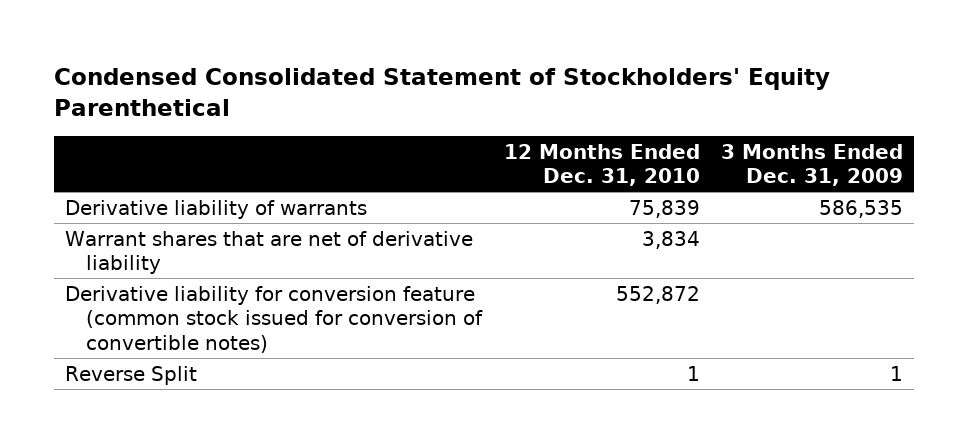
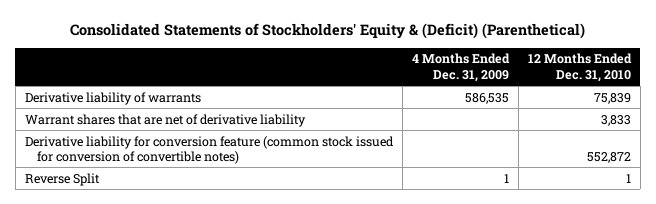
- Condensed Consolidated Statement of Stockholders' Equity Parenthetical
+ Consolidated Statements of Stockholders' Equity & (Deficit) (Parenthetical)
- | 12 Months Ended Dec. 31, 2010 | 3 Months Ended Dec. 31, 2009
+ | 4 Months Ended Dec. 31, 2009 | 12 Months Ended Dec. 31, 2010
- Warrant shares that are net of derivative liability | 3,834 |
+ Warrant shares that are net of derivative liability | | 3,833

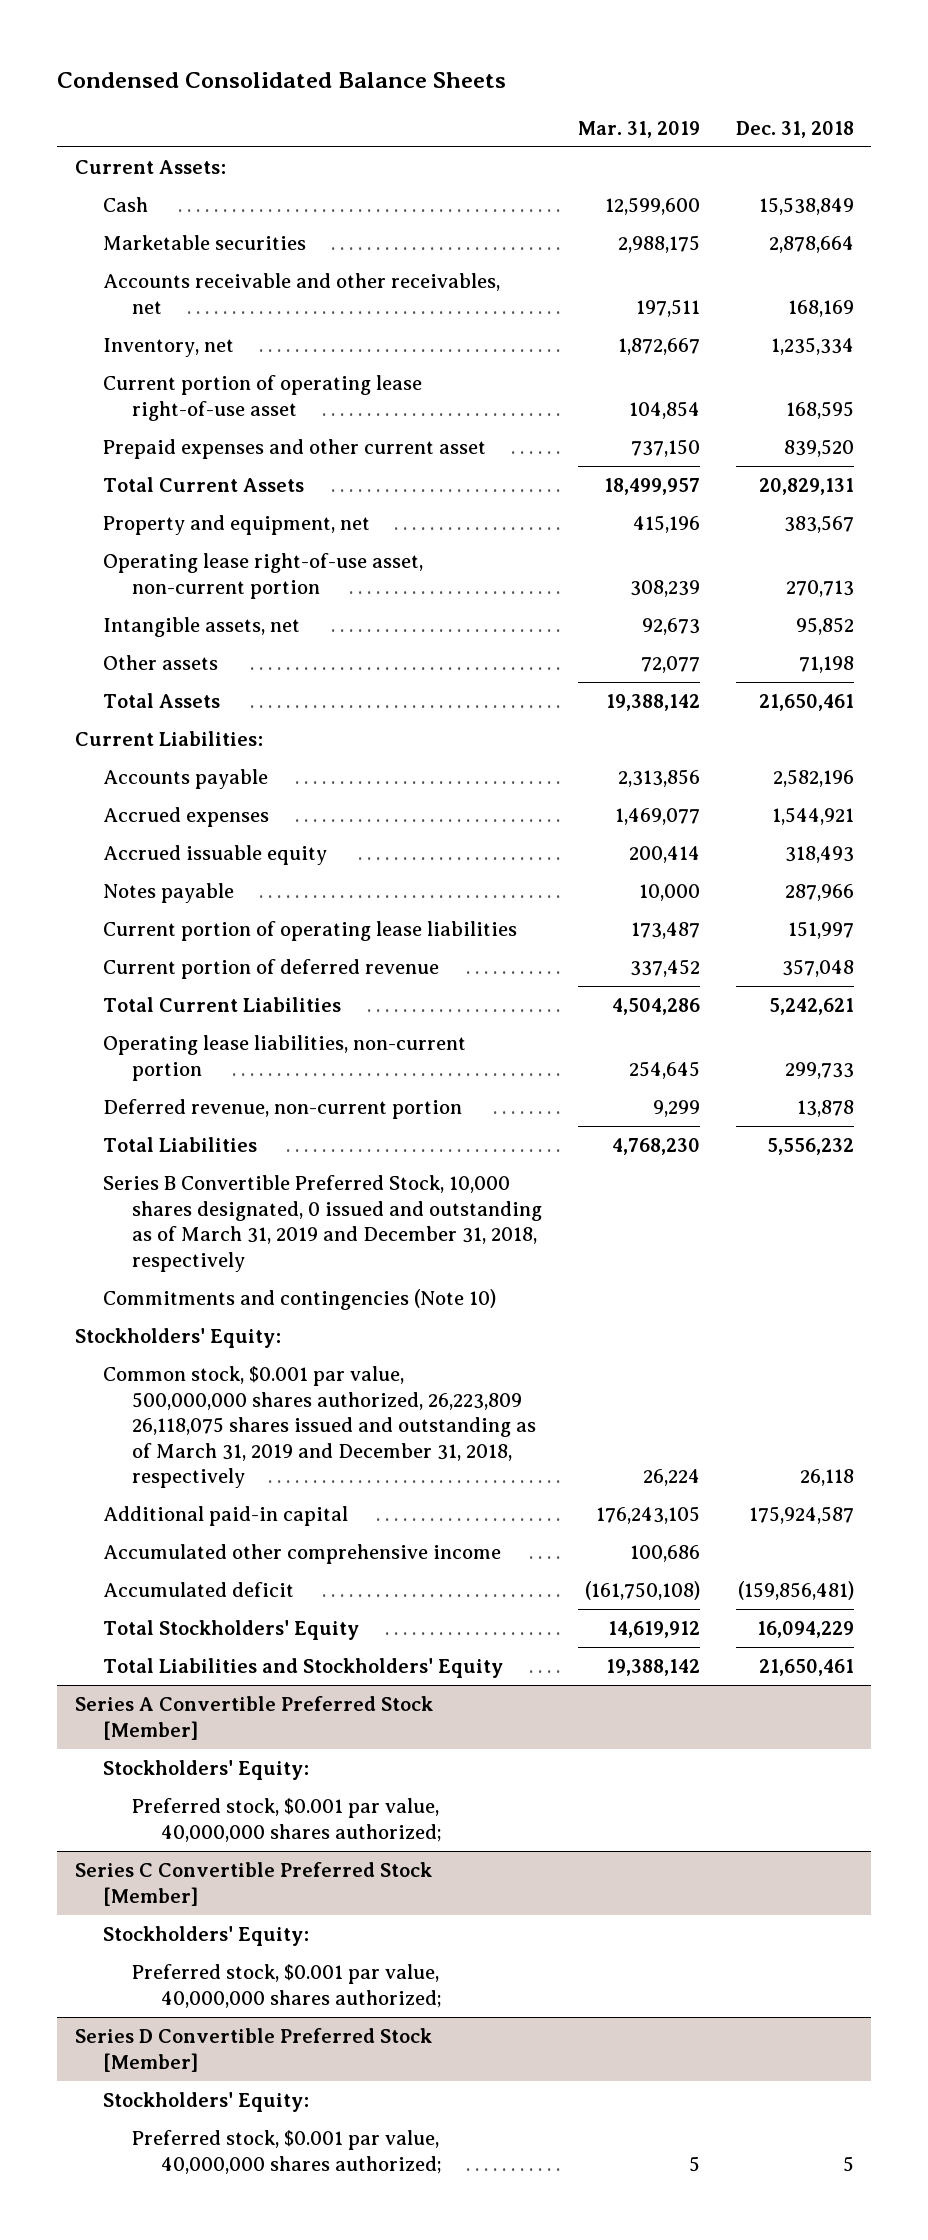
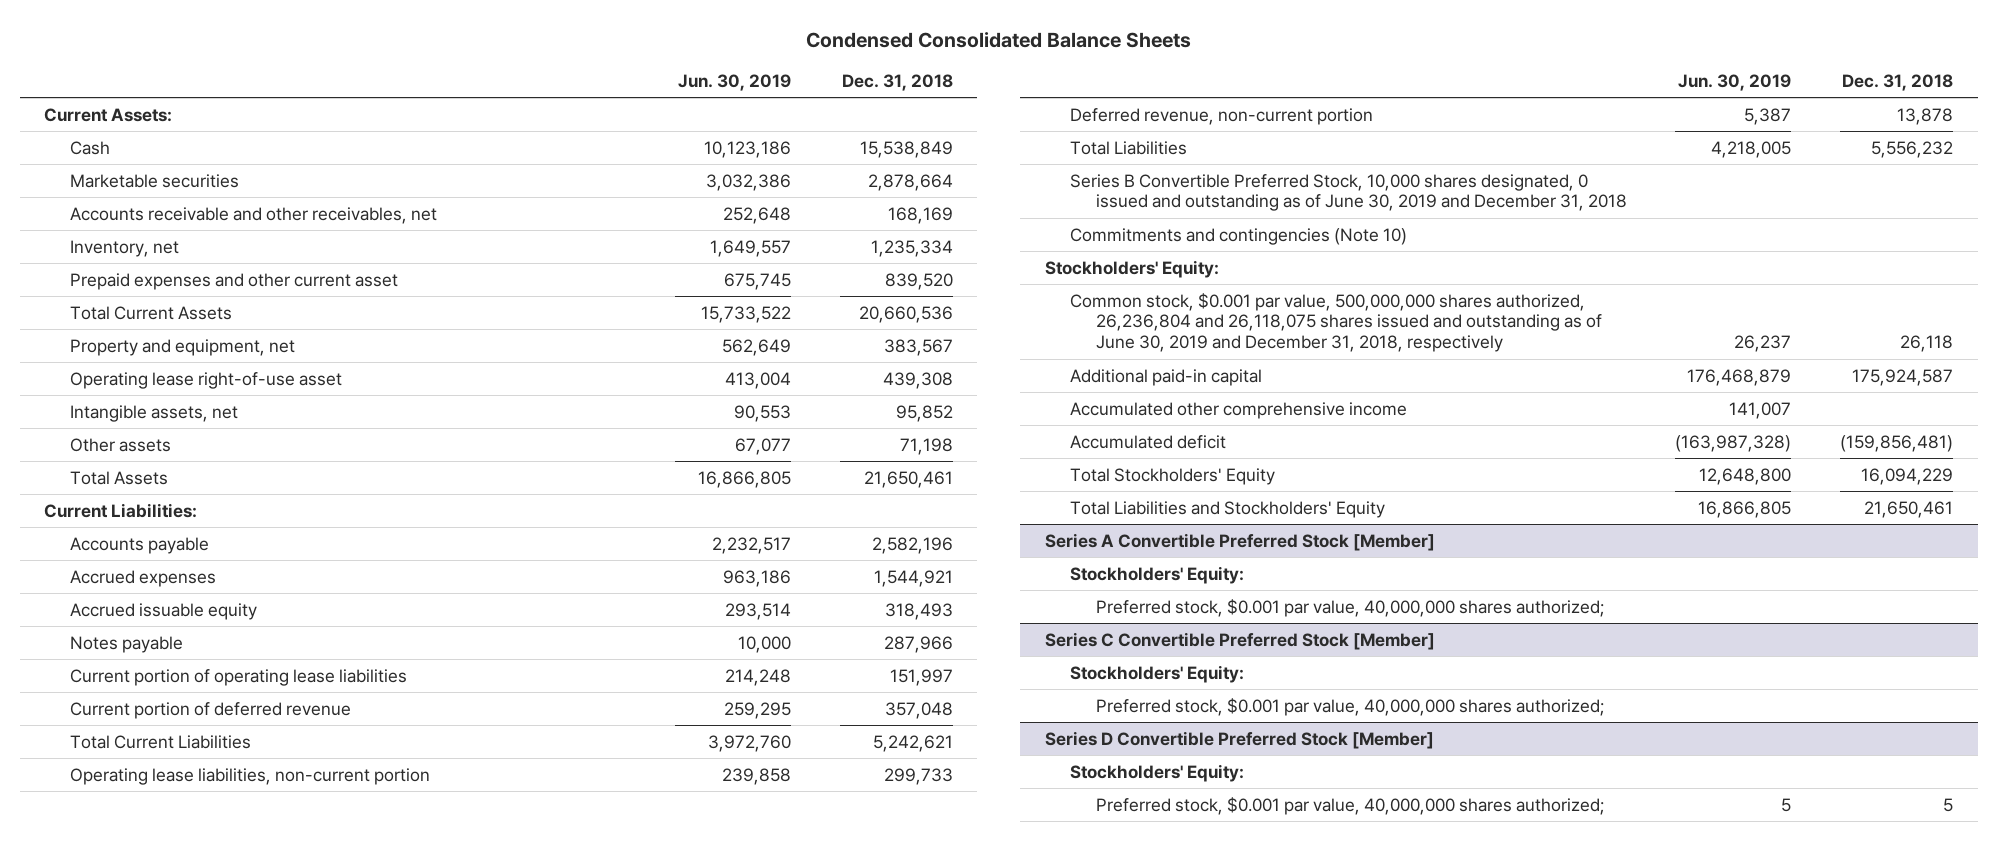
- | Mar. 31, 2019 | Dec. 31, 2018
+ | Jun. 30, 2019 | Dec. 31, 2018
- Current portion of operating lease right-of-use asset | 104,854 | 168,595
- Total Current Assets | 18,499,957 | 20,829,131
+ Total Current Assets | 15,733,522 | 20,660,536
- Operating lease right-of-use asset, non-current portion | 308,239 | 270,713
+ Operating lease right-of-use asset | 413,004 | 439,308
- Series B Convertible Preferred Stock, 10,000 shares designated, 0 issued and outstanding as of March 31, 2019 and December 31, 2018, respectively
+ Series B Convertible Preferred Stock, 10,000 shares designated, 0 issued and outstanding as of June 30, 2019 and December 31, 2018
- Common stock, $0.001 par value, 500,000,000 shares authorized, 26,223,809 26,118,075 shares issued and outstanding as of March 31, 2019 and December 31, 2018, respectively | 26,224 | 26,118
+ Common stock, $0.001 par value, 500,000,000 shares authorized, 26,236,804 and 26,118,075 shares issued and outstanding as of June 30, 2019 and December 31, 2018, respectively | 26,237 | 26,118

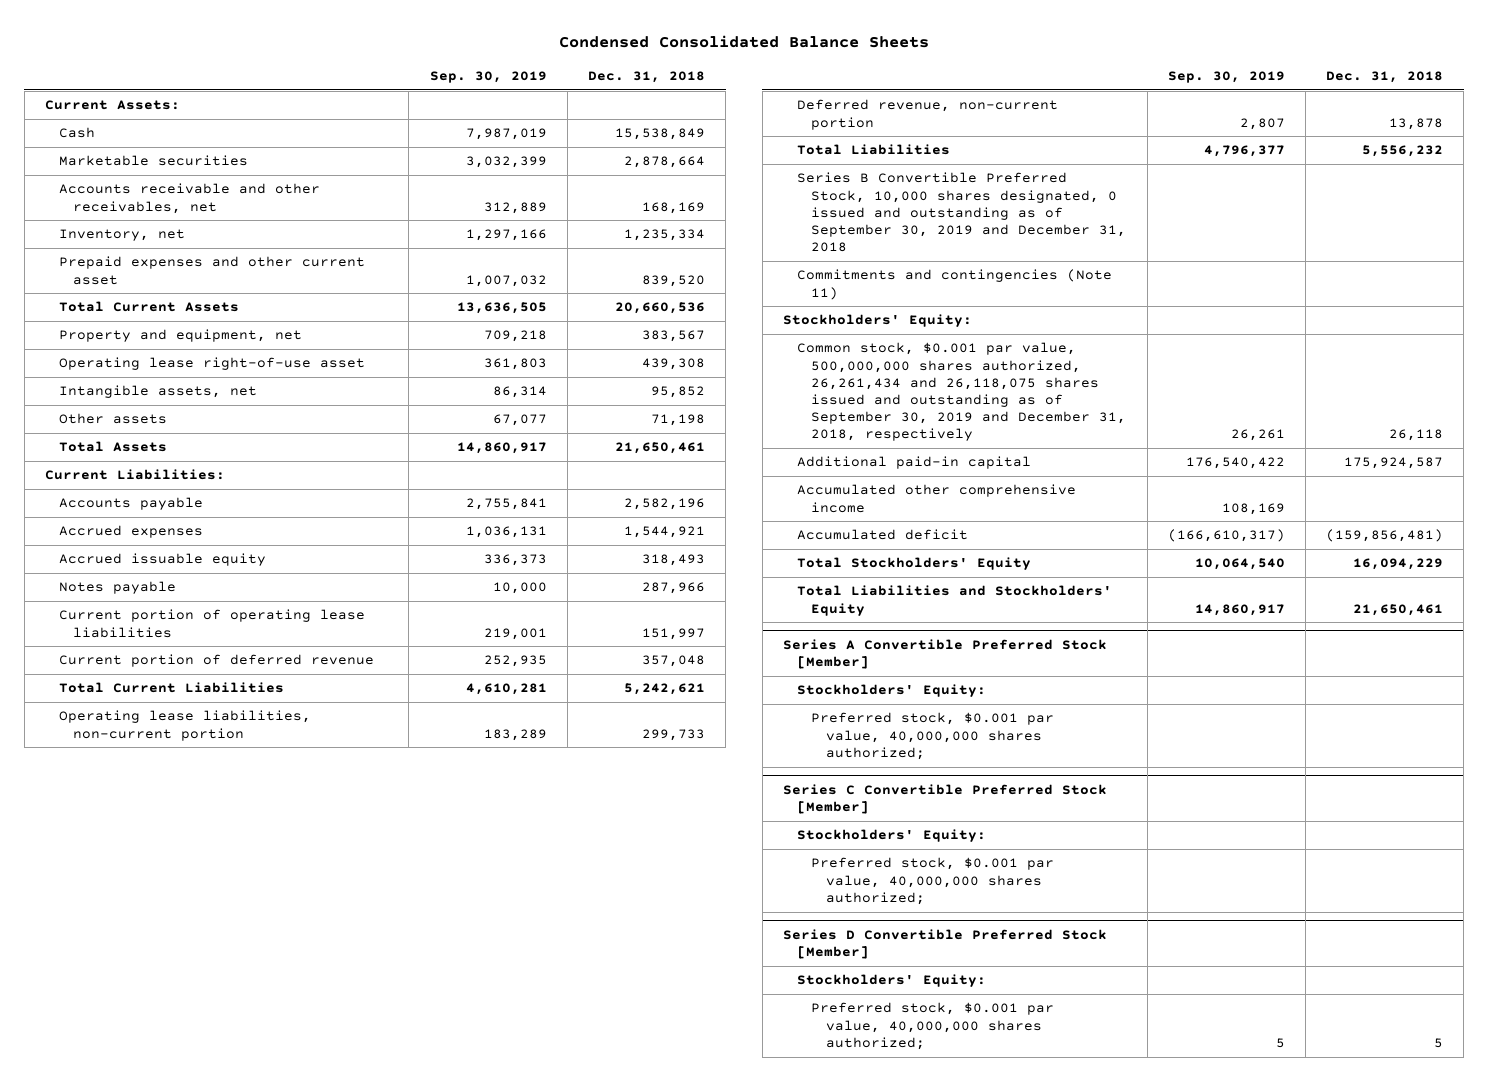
- | Jun. 30, 2019 | Dec. 31, 2018
+ | Sep. 30, 2019 | Dec. 31, 2018
- Series B Convertible Preferred Stock, 10,000 shares designated, 0 issued and outstanding as of June 30, 2019 and December 31, 2018
- Commitments and contingencies (Note 10)
+ Series B Convertible Preferred Stock, 10,000 shares designated, 0 issued and outstanding as of September 30, 2019 and December 31, 2018
+ Commitments and contingencies (Note 11)
- Common stock, $0.001 par value, 500,000,000 shares authorized, 26,236,804 and 26,118,075 shares issued and outstanding as of June 30, 2019 and December 31, 2018, respectively | 26,237 | 26,118
+ Common stock, $0.001 par value, 500,000,000 shares authorized, 26,261,434 and 26,118,075 shares issued and outstanding as of September 30, 2019 and December 31, 2018, respectively | 26,261 | 26,118

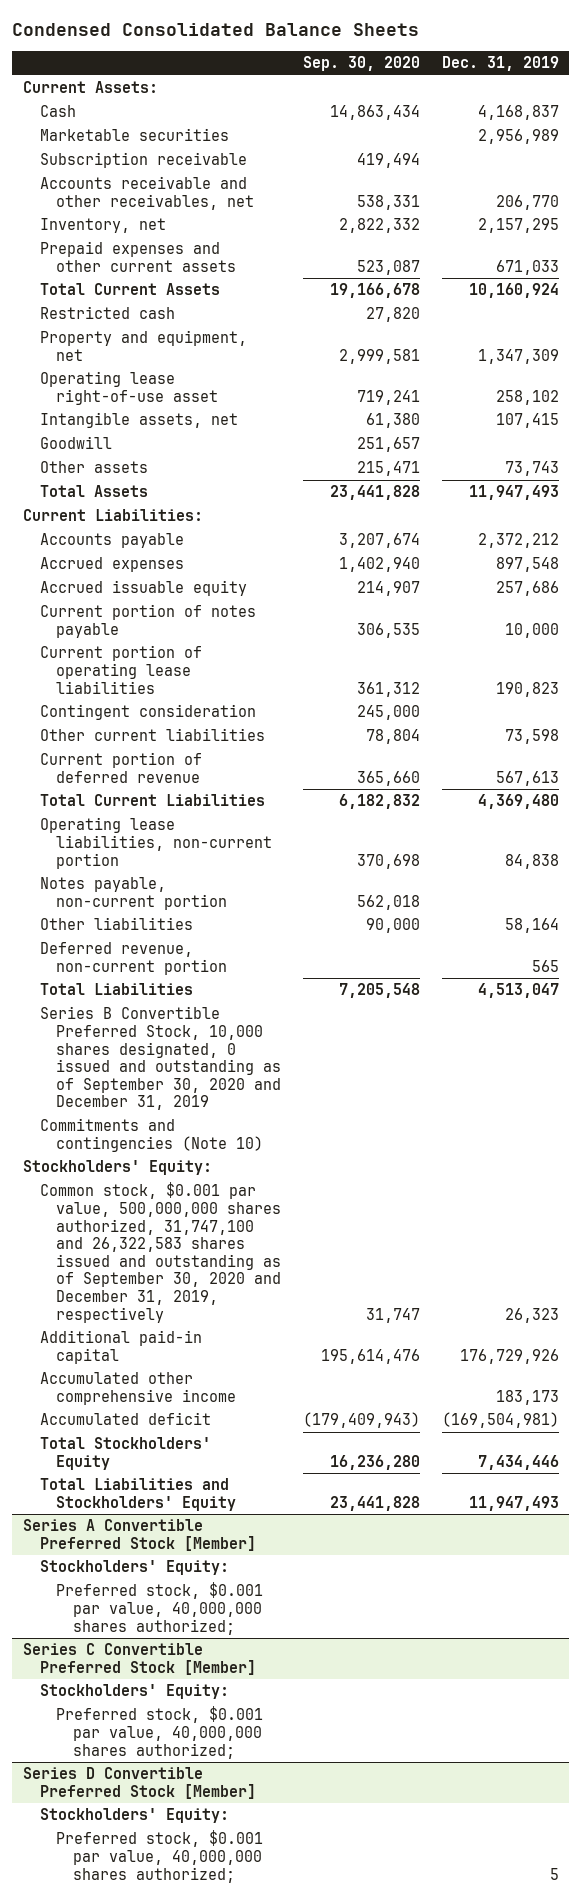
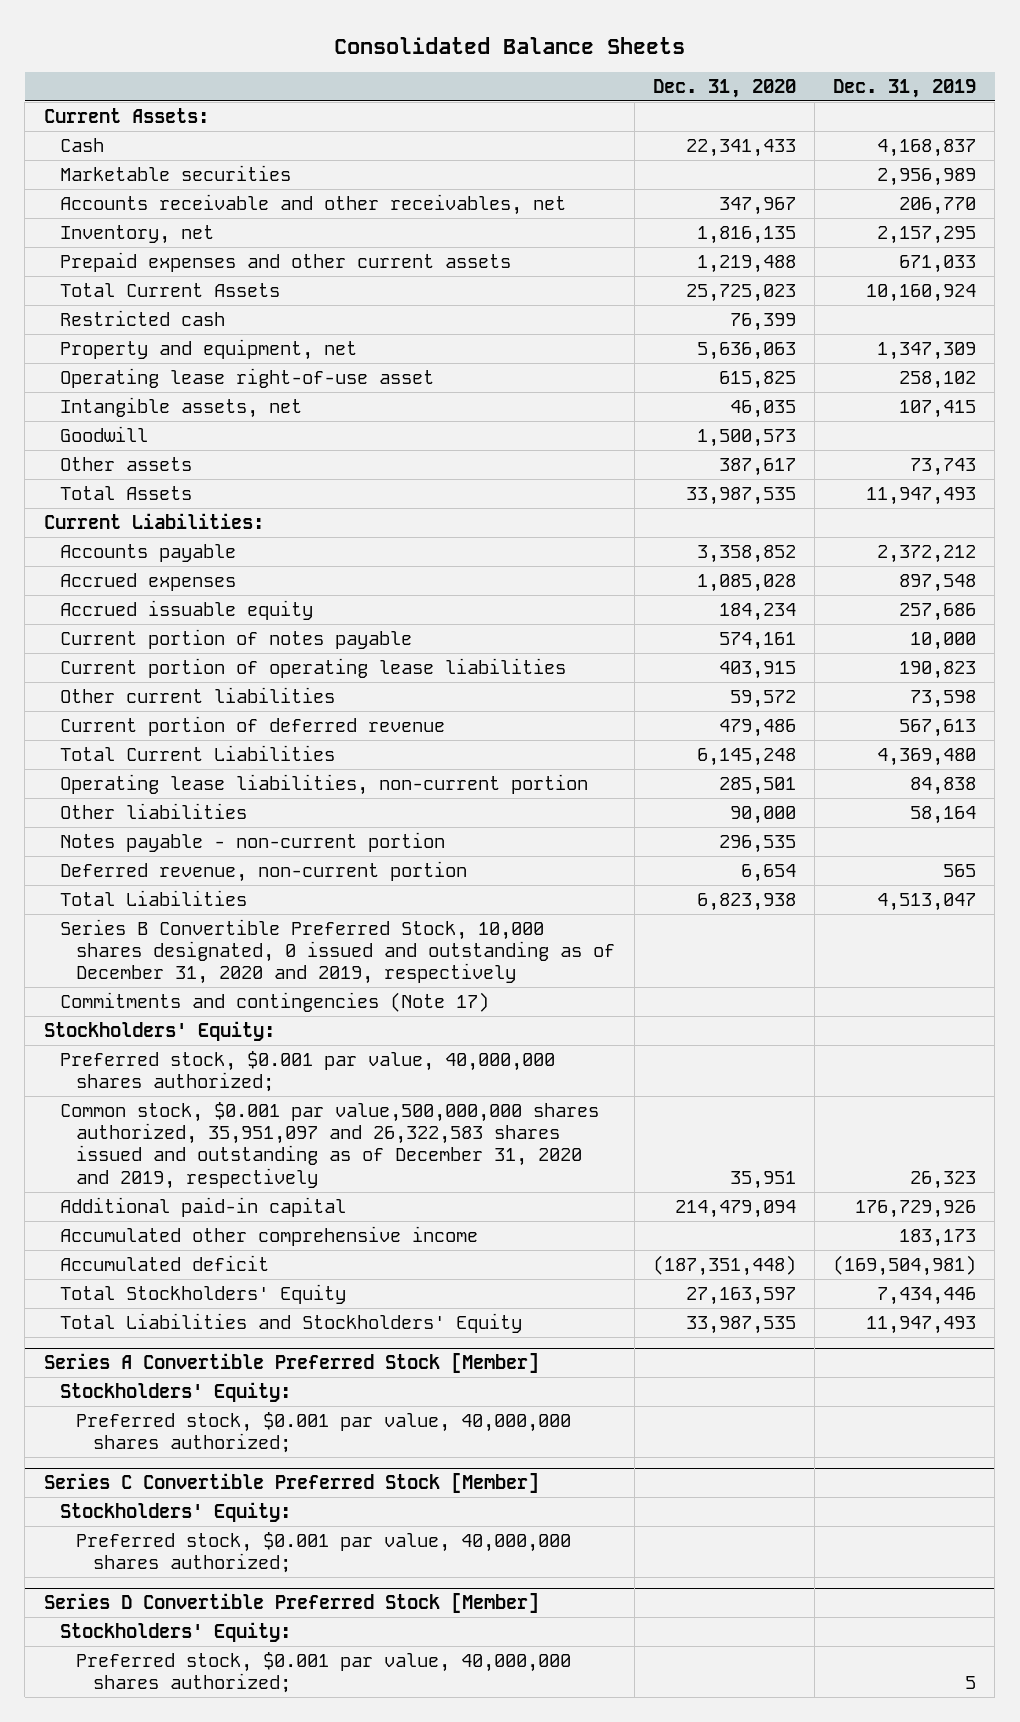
- Condensed Consolidated Balance Sheets
+ Consolidated Balance Sheets
- | Sep. 30, 2020 | Dec. 31, 2019
+ | Dec. 31, 2020 | Dec. 31, 2019
- Subscription receivable | 419,494 |
- Contingent consideration | 245,000 |
- Notes payable, non-current portion | 562,018 |
+ Notes payable - non-current portion | 296,535 |
- Series B Convertible Preferred Stock, 10,000 shares designated, 0 issued and outstanding as of September 30, 2020 and December 31, 2019
- Commitments and contingencies (Note 10)
+ Series B Convertible Preferred Stock, 10,000 shares designated, 0 issued and outstanding as of December 31, 2020 and 2019, respectively
+ Commitments and contingencies (Note 17)
- Common stock, $0.001 par value, 500,000,000 shares authorized, 31,747,100 and 26,322,583 shares issued and outstanding as of September 30, 2020 and December 31, 2019, respectively | 31,747 | 26,323
+ Preferred stock, $0.001 par value, 40,000,000 shares authorized;
+ Common stock, $0.001 par value,500,000,000 shares authorized, 35,951,097 and 26,322,583 shares issued and outstanding as of December 31, 2020 and 2019, respectively | 35,951 | 26,323

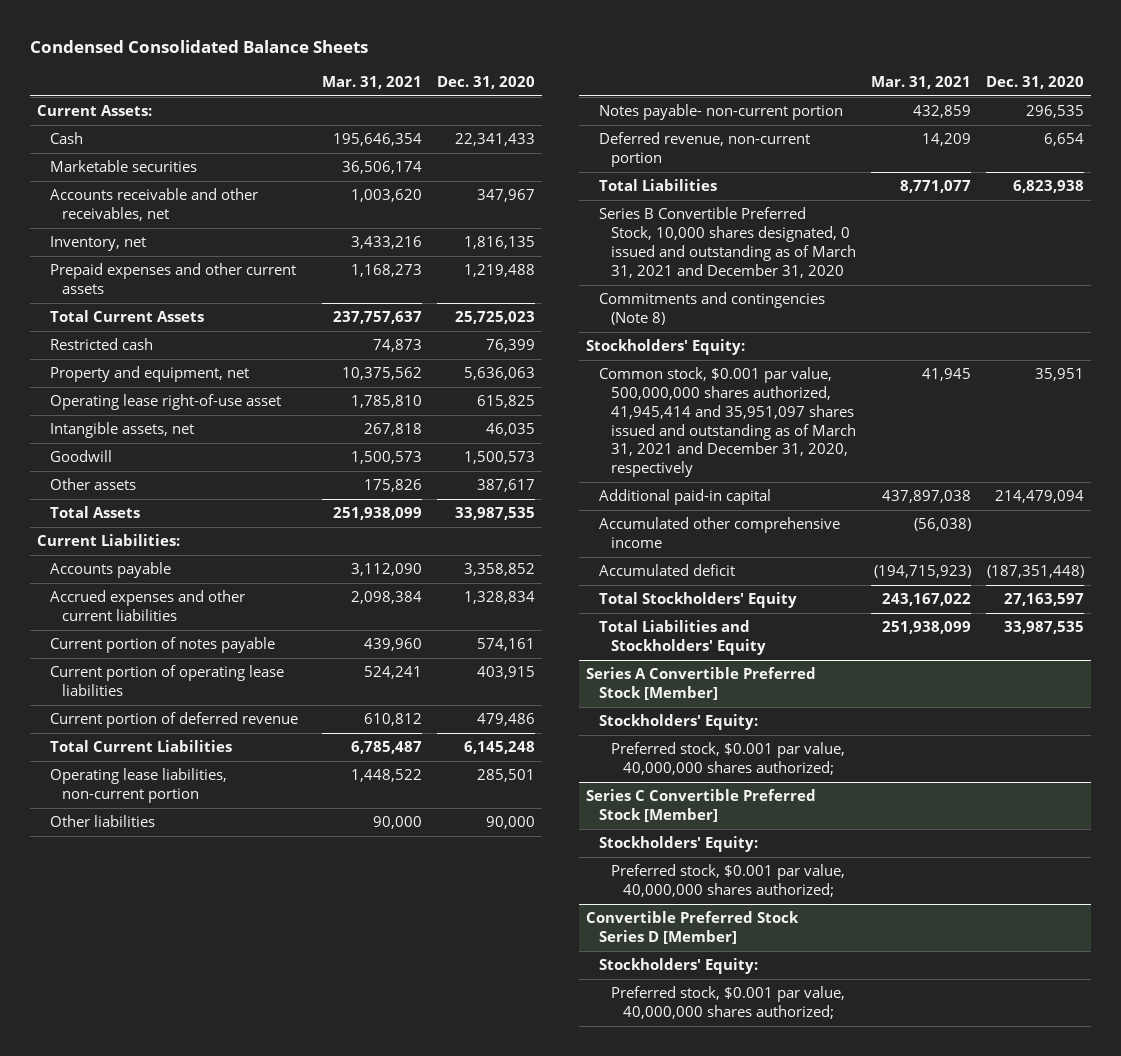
- Consolidated Balance Sheets
+ Condensed Consolidated Balance Sheets
- | Dec. 31, 2020 | Dec. 31, 2019
+ | Mar. 31, 2021 | Dec. 31, 2020
- Accrued expenses | 1,085,028 | 897,548
- Accrued issuable equity | 184,234 | 257,686
+ Accrued expenses and other current liabilities | 2,098,384 | 1,328,834
- Other current liabilities | 59,572 | 73,598
- Notes payable - non-current portion | 296,535 |
+ Notes payable- non-current portion | 432,859 | 296,535
- Series B Convertible Preferred Stock, 10,000 shares designated, 0 issued and outstanding as of December 31, 2020 and 2019, respectively
- Commitments and contingencies (Note 17)
+ Series B Convertible Preferred Stock, 10,000 shares designated, 0 issued and outstanding as of March 31, 2021 and December 31, 2020
+ Commitments and contingencies (Note 8)
- Preferred stock, $0.001 par value, 40,000,000 shares authorized;
- Common stock, $0.001 par value,500,000,000 shares authorized, 35,951,097 and 26,322,583 shares issued and outstanding as of December 31, 2020 and 2019, respectively | 35,951 | 26,323
+ Common stock, $0.001 par value, 500,000,000 shares authorized, 41,945,414 and 35,951,097 shares issued and outstanding as of March 31, 2021 and December 31, 2020, respectively | 41,945 | 35,951
- Series D Convertible Preferred Stock [Member]
+ Convertible Preferred Stock Series D [Member]

